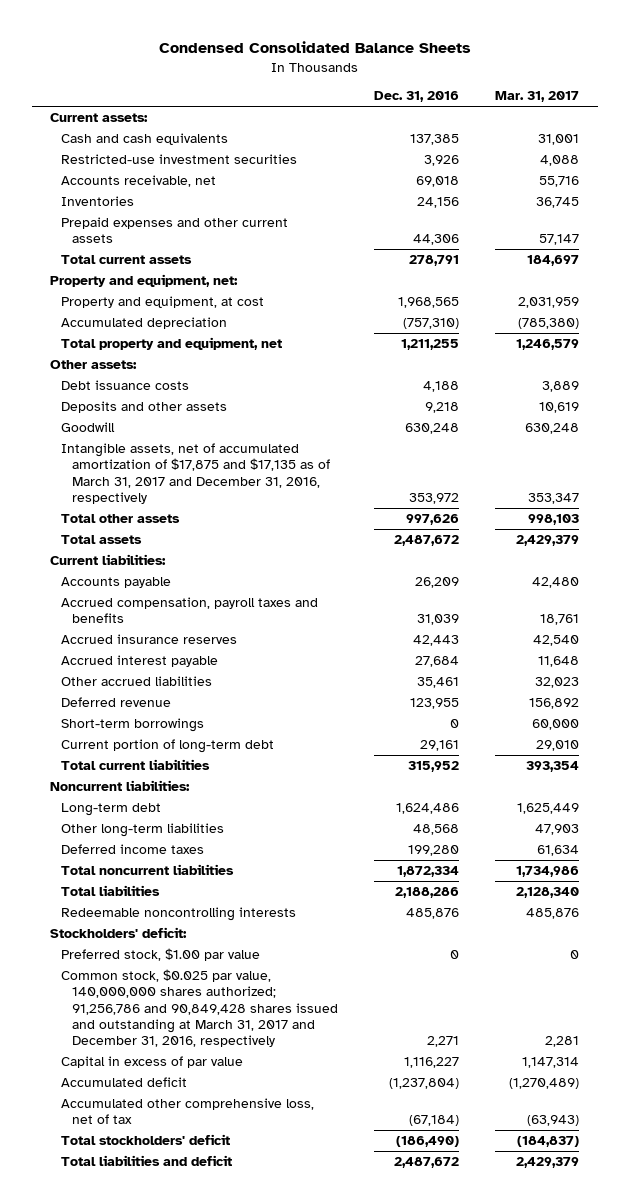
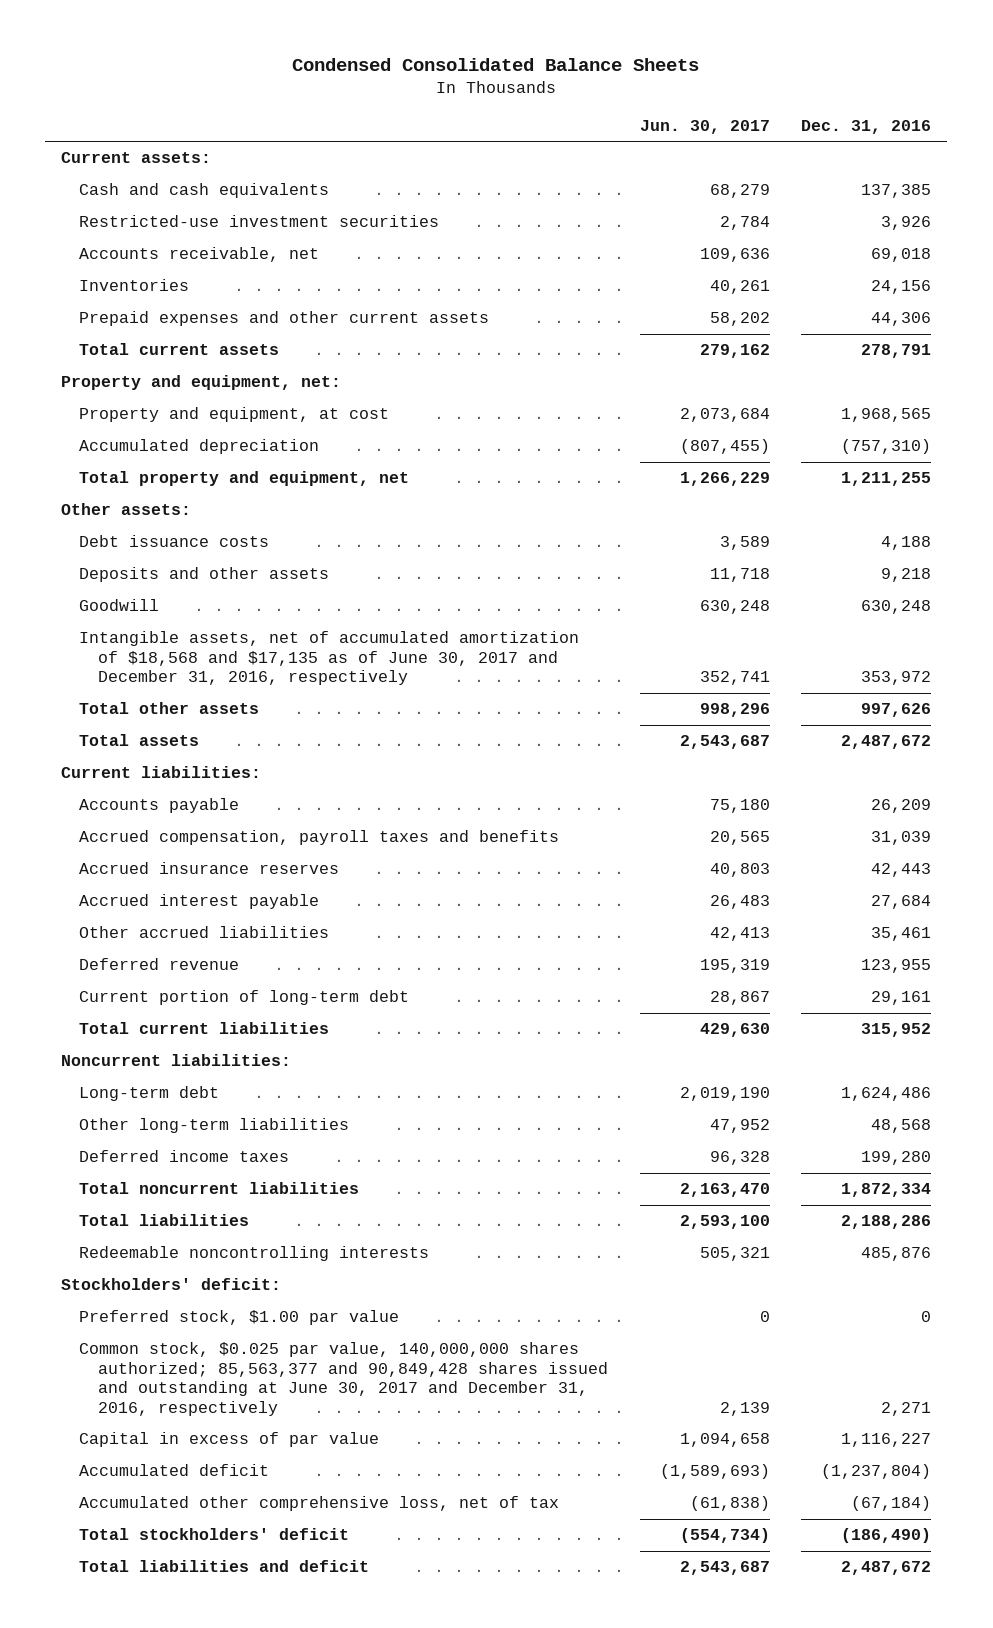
- | Dec. 31, 2016 | Mar. 31, 2017
+ | Jun. 30, 2017 | Dec. 31, 2016
- Intangible assets, net of accumulated amortization of $17,875 and $17,135 as of March 31, 2017 and December 31, 2016, respectively | 353,972 | 353,347
+ Intangible assets, net of accumulated amortization of $18,568 and $17,135 as of June 30, 2017 and December 31, 2016, respectively | 352,741 | 353,972
- Short-term borrowings | 0 | 60,000
- Common stock, $0.025 par value, 140,000,000 shares authorized; 91,256,786 and 90,849,428 shares issued and outstanding at March 31, 2017 and December 31, 2016, respectively | 2,271 | 2,281
+ Common stock, $0.025 par value, 140,000,000 shares authorized; 85,563,377 and 90,849,428 shares issued and outstanding at June 30, 2017 and December 31, 2016, respectively | 2,139 | 2,271

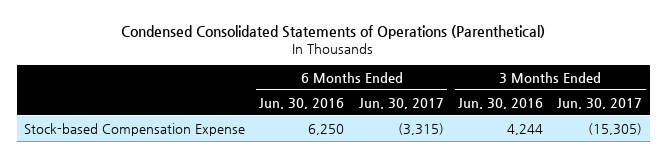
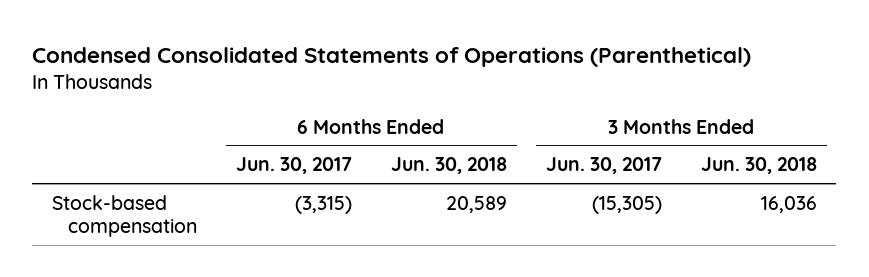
- | 6 Months Ended Jun. 30, 2016 | 6 Months Ended Jun. 30, 2017 | 3 Months Ended Jun. 30, 2016 | 3 Months Ended Jun. 30, 2017
+ | 6 Months Ended Jun. 30, 2017 | 6 Months Ended Jun. 30, 2018 | 3 Months Ended Jun. 30, 2017 | 3 Months Ended Jun. 30, 2018
- Stock-based Compensation Expense | 6,250 | (3,315) | 4,244 | (15,305)
+ Stock-based compensation | (3,315) | 20,589 | (15,305) | 16,036

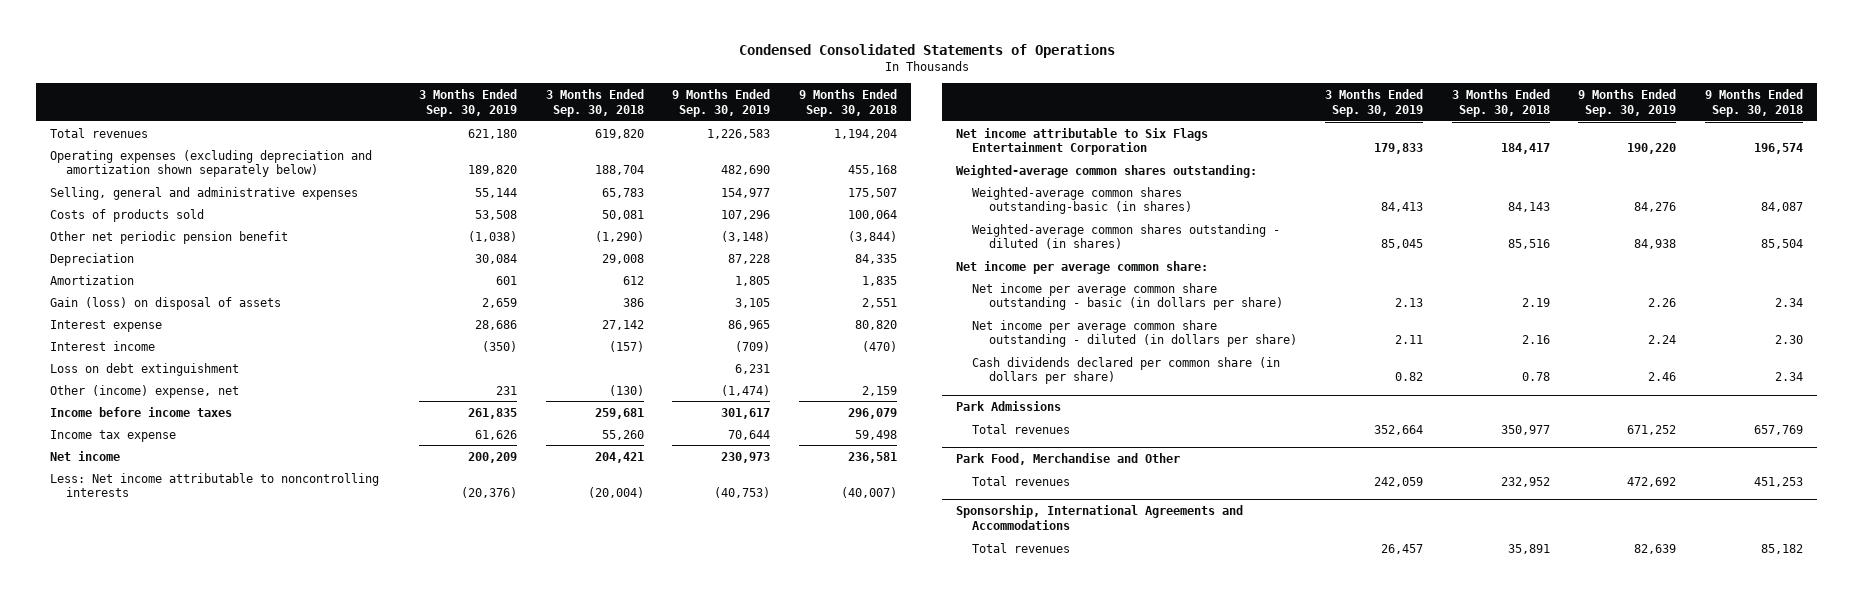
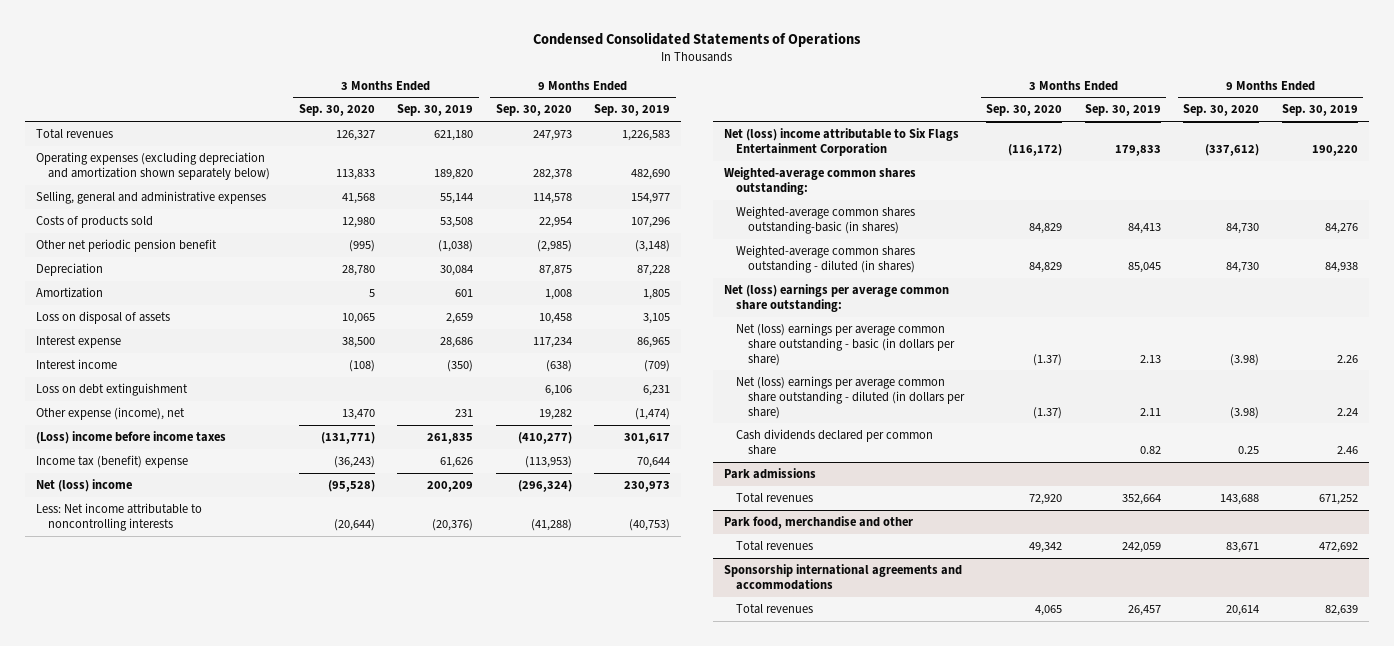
- | 3 Months Ended Sep. 30, 2019 | 3 Months Ended Sep. 30, 2018 | 9 Months Ended Sep. 30, 2019 | 9 Months Ended Sep. 30, 2018
+ | 3 Months Ended Sep. 30, 2020 | 3 Months Ended Sep. 30, 2019 | 9 Months Ended Sep. 30, 2020 | 9 Months Ended Sep. 30, 2019
- Gain (loss) on disposal of assets | 2,659 | 386 | 3,105 | 2,551
+ Loss on disposal of assets | 10,065 | 2,659 | 10,458 | 3,105
- Other (income) expense, net | 231 | (130) | (1,474) | 2,159
- Income before income taxes | 261,835 | 259,681 | 301,617 | 296,079
- Income tax expense | 61,626 | 55,260 | 70,644 | 59,498
- Net income | 200,209 | 204,421 | 230,973 | 236,581
+ Other expense (income), net | 13,470 | 231 | 19,282 | (1,474)
+ (Loss) income before income taxes | (131,771) | 261,835 | (410,277) | 301,617
+ Income tax (benefit) expense | (36,243) | 61,626 | (113,953) | 70,644
+ Net (loss) income | (95,528) | 200,209 | (296,324) | 230,973
- Net income attributable to Six Flags Entertainment Corporation | 179,833 | 184,417 | 190,220 | 196,574
+ Net (loss) income attributable to Six Flags Entertainment Corporation | (116,172) | 179,833 | (337,612) | 190,220
- Net income per average common share:
- Net income per average common share outstanding - basic (in dollars per share) | 2.13 | 2.19 | 2.26 | 2.34
- Net income per average common share outstanding - diluted (in dollars per share) | 2.11 | 2.16 | 2.24 | 2.30
- Cash dividends declared per common share (in dollars per share) | 0.82 | 0.78 | 2.46 | 2.34
- Park Admissions
+ Net (loss) earnings per average common share outstanding:
+ Net (loss) earnings per average common share outstanding - basic (in dollars per share) | (1.37) | 2.13 | (3.98) | 2.26
+ Net (loss) earnings per average common share outstanding - diluted (in dollars per share) | (1.37) | 2.11 | (3.98) | 2.24
+ Cash dividends declared per common share | | 0.82 | 0.25 | 2.46
+ Park admissions
- Park Food, Merchandise and Other
+ Park food, merchandise and other
- Sponsorship, International Agreements and Accommodations
+ Sponsorship international agreements and accommodations

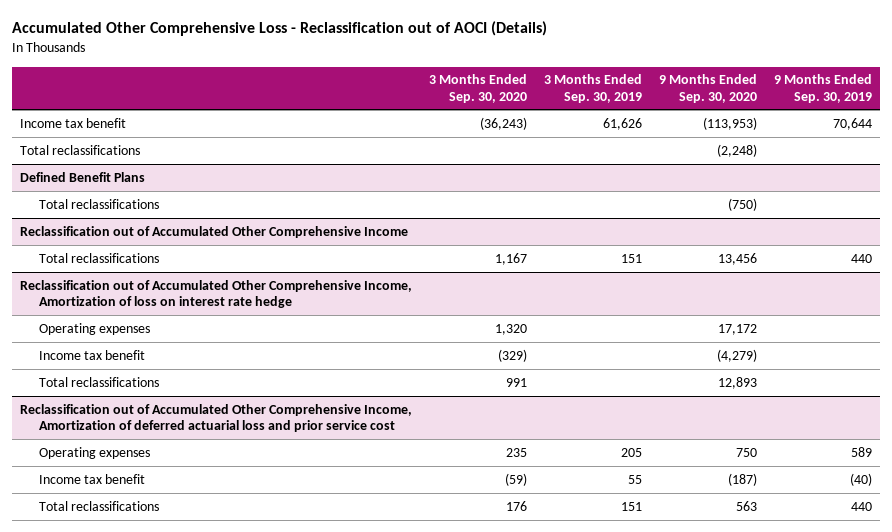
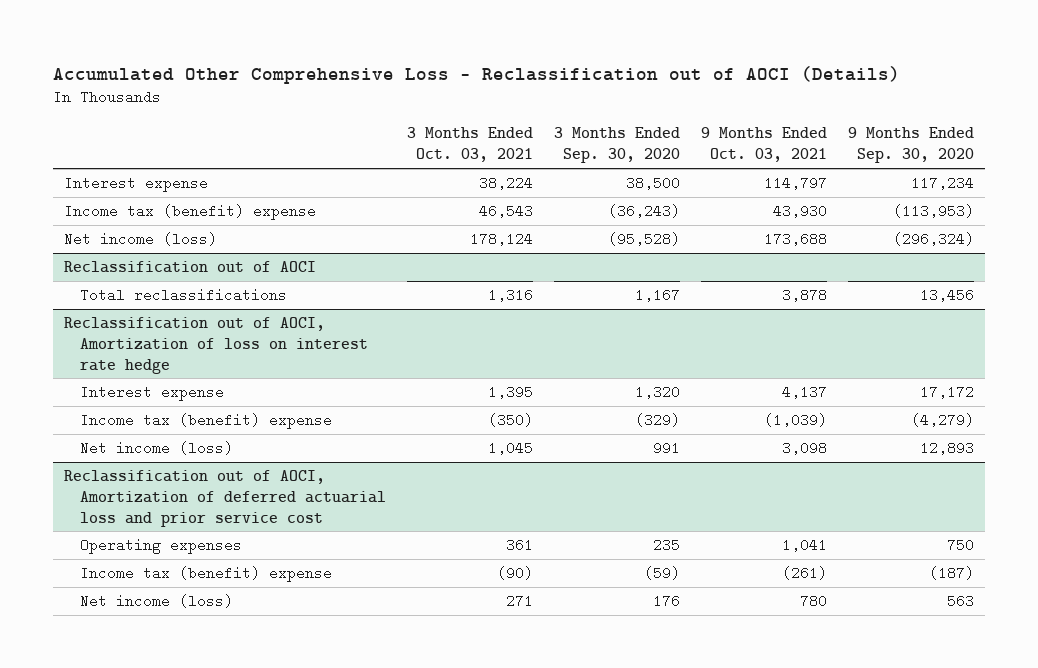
- | 3 Months Ended Sep. 30, 2020 | 3 Months Ended Sep. 30, 2019 | 9 Months Ended Sep. 30, 2020 | 9 Months Ended Sep. 30, 2019
+ | 3 Months Ended Oct. 03, 2021 | 3 Months Ended Sep. 30, 2020 | 9 Months Ended Oct. 03, 2021 | 9 Months Ended Sep. 30, 2020
- Income tax benefit | (36,243) | 61,626 | (113,953) | 70,644
- Total reclassifications | | | (2,248) |
- Defined Benefit Plans
- Total reclassifications | | | (750) |
- Reclassification out of Accumulated Other Comprehensive Income
+ Interest expense | 38,224 | 38,500 | 114,797 | 117,234
+ Income tax (benefit) expense | 46,543 | (36,243) | 43,930 | (113,953)
+ Net income (loss) | 178,124 | (95,528) | 173,688 | (296,324)
+ Reclassification out of AOCI
- Reclassification out of Accumulated Other Comprehensive Income, Amortization of loss on interest rate hedge
- Operating expenses | 1,320 | | 17,172 |
- Income tax benefit | (329) | | (4,279) |
- Total reclassifications | 991 | | 12,893 |
- Reclassification out of Accumulated Other Comprehensive Income, Amortization of deferred actuarial loss and prior service cost
+ Reclassification out of AOCI, Amortization of loss on interest rate hedge
+ Interest expense | 1,395 | 1,320 | 4,137 | 17,172
+ Income tax (benefit) expense | (350) | (329) | (1,039) | (4,279)
+ Net income (loss) | 1,045 | 991 | 3,098 | 12,893
+ Reclassification out of AOCI, Amortization of deferred actuarial loss and prior service cost
- Income tax benefit | (59) | 55 | (187) | (40)
- Total reclassifications | 176 | 151 | 563 | 440
+ Income tax (benefit) expense | (90) | (59) | (261) | (187)
+ Net income (loss) | 271 | 176 | 780 | 563

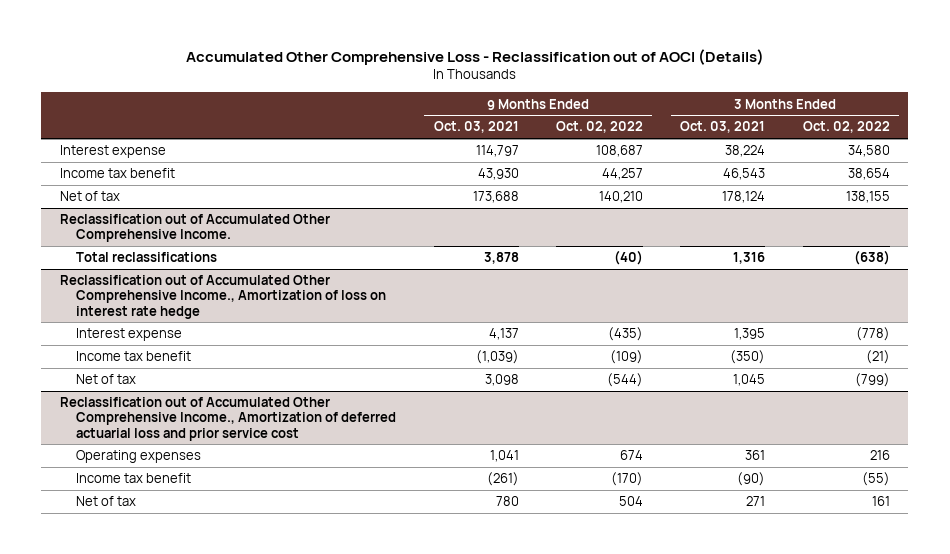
- | 3 Months Ended Oct. 03, 2021 | 3 Months Ended Sep. 30, 2020 | 9 Months Ended Oct. 03, 2021 | 9 Months Ended Sep. 30, 2020
+ | 9 Months Ended Oct. 03, 2021 | 9 Months Ended Oct. 02, 2022 | 3 Months Ended Oct. 03, 2021 | 3 Months Ended Oct. 02, 2022
- Income tax (benefit) expense | 46,543 | (36,243) | 43,930 | (113,953)
- Net income (loss) | 178,124 | (95,528) | 173,688 | (296,324)
- Reclassification out of AOCI
+ Income tax benefit | 43,930 | 44,257 | 46,543 | 38,654
+ Net of tax | 173,688 | 140,210 | 178,124 | 138,155
+ Reclassification out of Accumulated Other Comprehensive Income.
- Reclassification out of AOCI, Amortization of loss on interest rate hedge
+ Reclassification out of Accumulated Other Comprehensive Income., Amortization of loss on interest rate hedge
- Income tax (benefit) expense | (350) | (329) | (1,039) | (4,279)
- Net income (loss) | 1,045 | 991 | 3,098 | 12,893
- Reclassification out of AOCI, Amortization of deferred actuarial loss and prior service cost
+ Income tax benefit | (1,039) | (109) | (350) | (21)
+ Net of tax | 3,098 | (544) | 1,045 | (799)
+ Reclassification out of Accumulated Other Comprehensive Income., Amortization of deferred actuarial loss and prior service cost
- Income tax (benefit) expense | (90) | (59) | (261) | (187)
- Net income (loss) | 271 | 176 | 780 | 563
+ Income tax benefit | (261) | (170) | (90) | (55)
+ Net of tax | 780 | 504 | 271 | 161

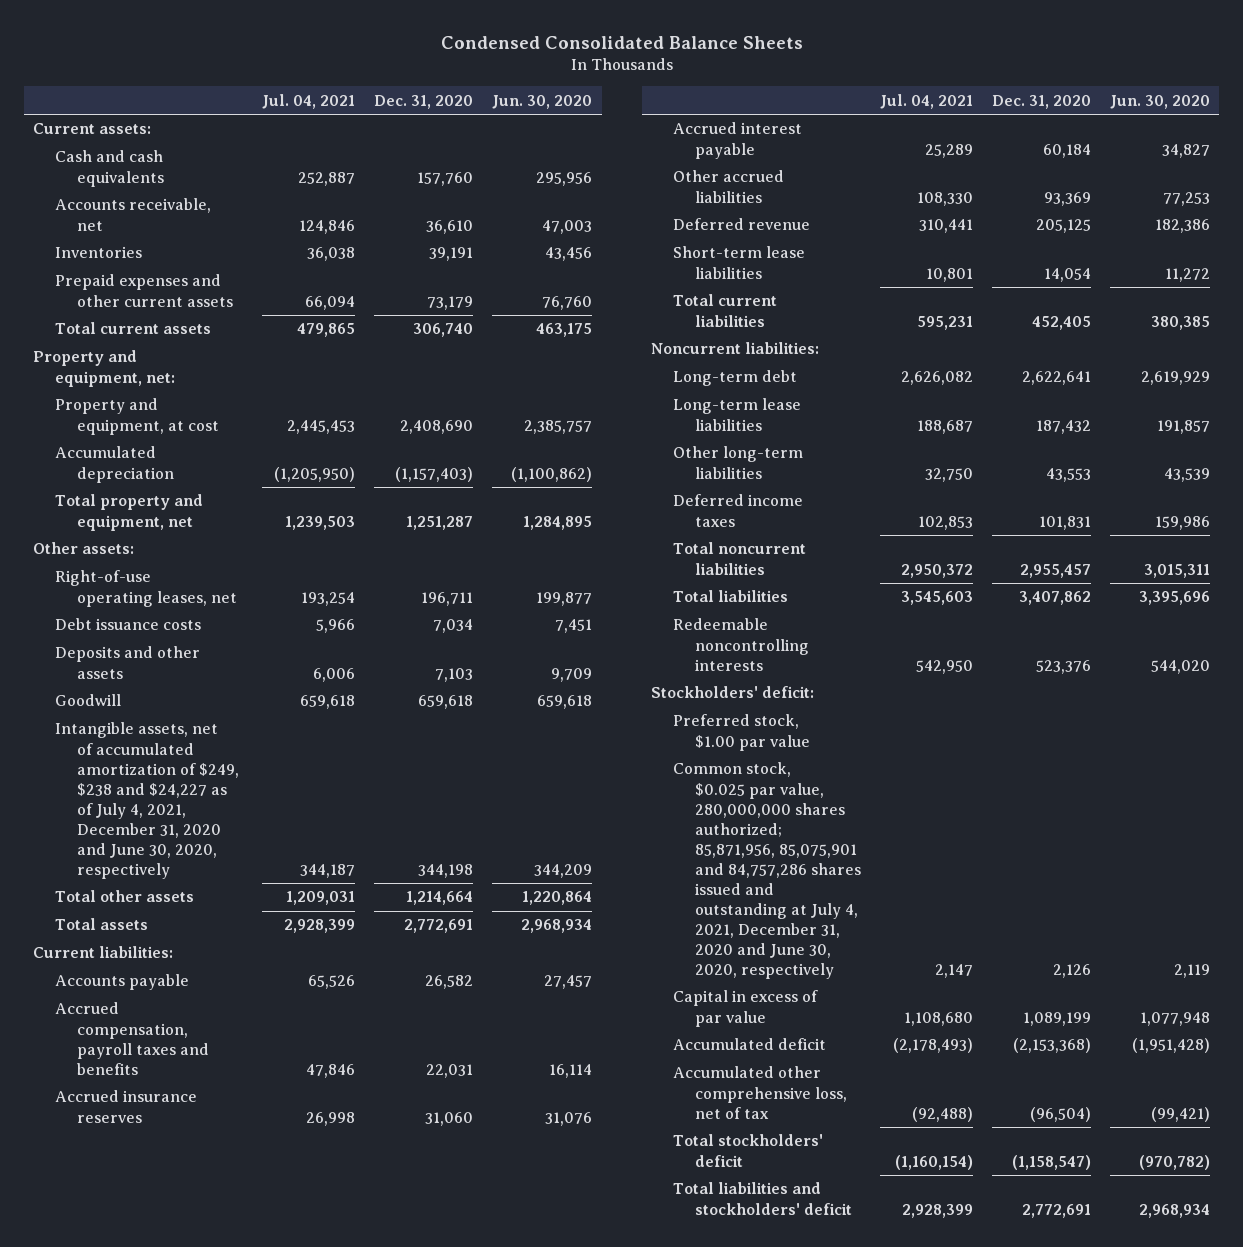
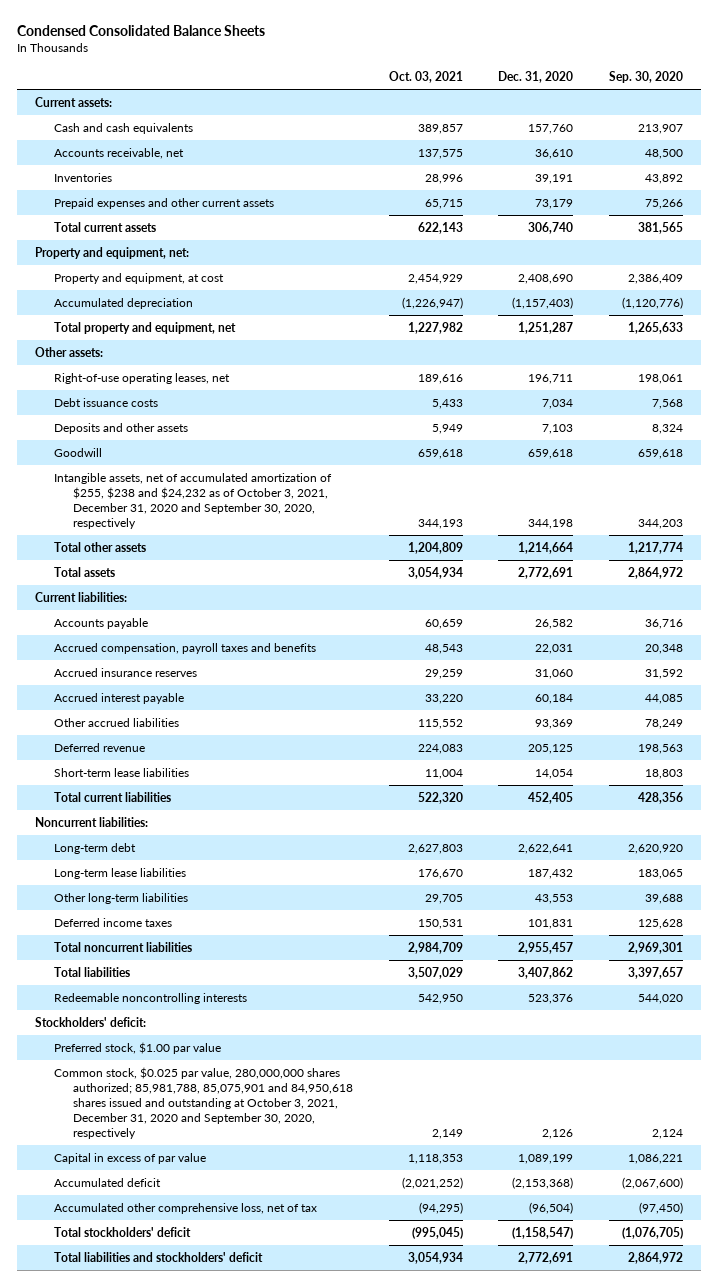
- | Jul. 04, 2021 | Dec. 31, 2020 | Jun. 30, 2020
+ | Oct. 03, 2021 | Dec. 31, 2020 | Sep. 30, 2020
- Intangible assets, net of accumulated amortization of $249, $238 and $24,227 as of July 4, 2021, December 31, 2020 and June 30, 2020, respectively | 344,187 | 344,198 | 344,209
+ Intangible assets, net of accumulated amortization of $255, $238 and $24,232 as of October 3, 2021, December 31, 2020 and September 30, 2020, respectively | 344,193 | 344,198 | 344,203
- Common stock, $0.025 par value, 280,000,000 shares authorized; 85,871,956, 85,075,901 and 84,757,286 shares issued and outstanding at July 4, 2021, December 31, 2020 and June 30, 2020, respectively | 2,147 | 2,126 | 2,119
+ Common stock, $0.025 par value, 280,000,000 shares authorized; 85,981,788, 85,075,901 and 84,950,618 shares issued and outstanding at October 3, 2021, December 31, 2020 and September 30, 2020, respectively | 2,149 | 2,126 | 2,124

